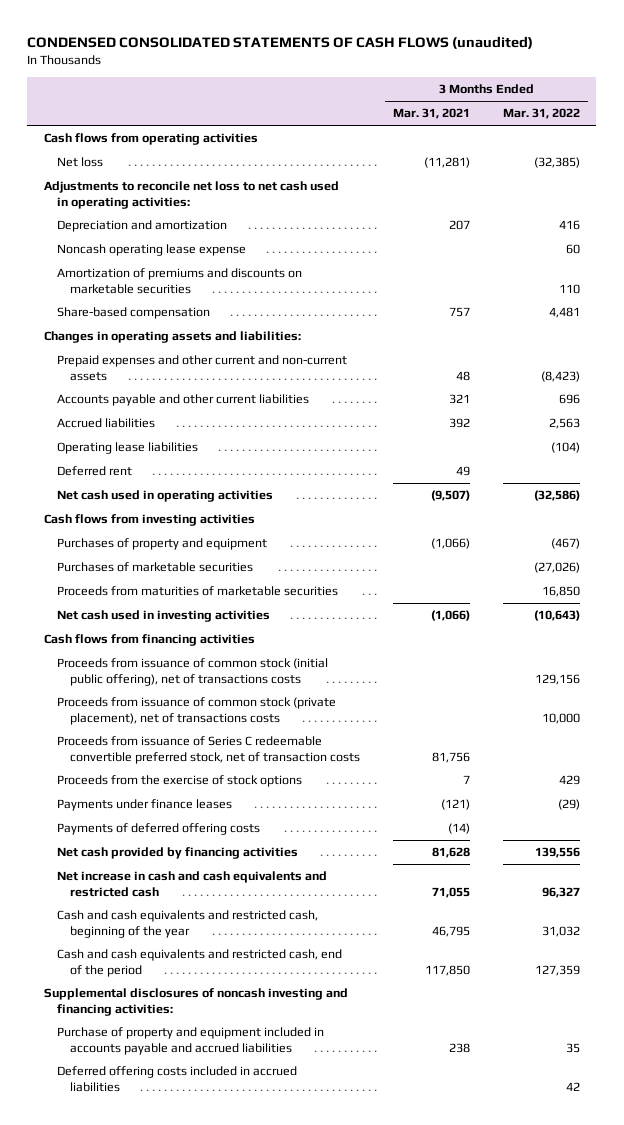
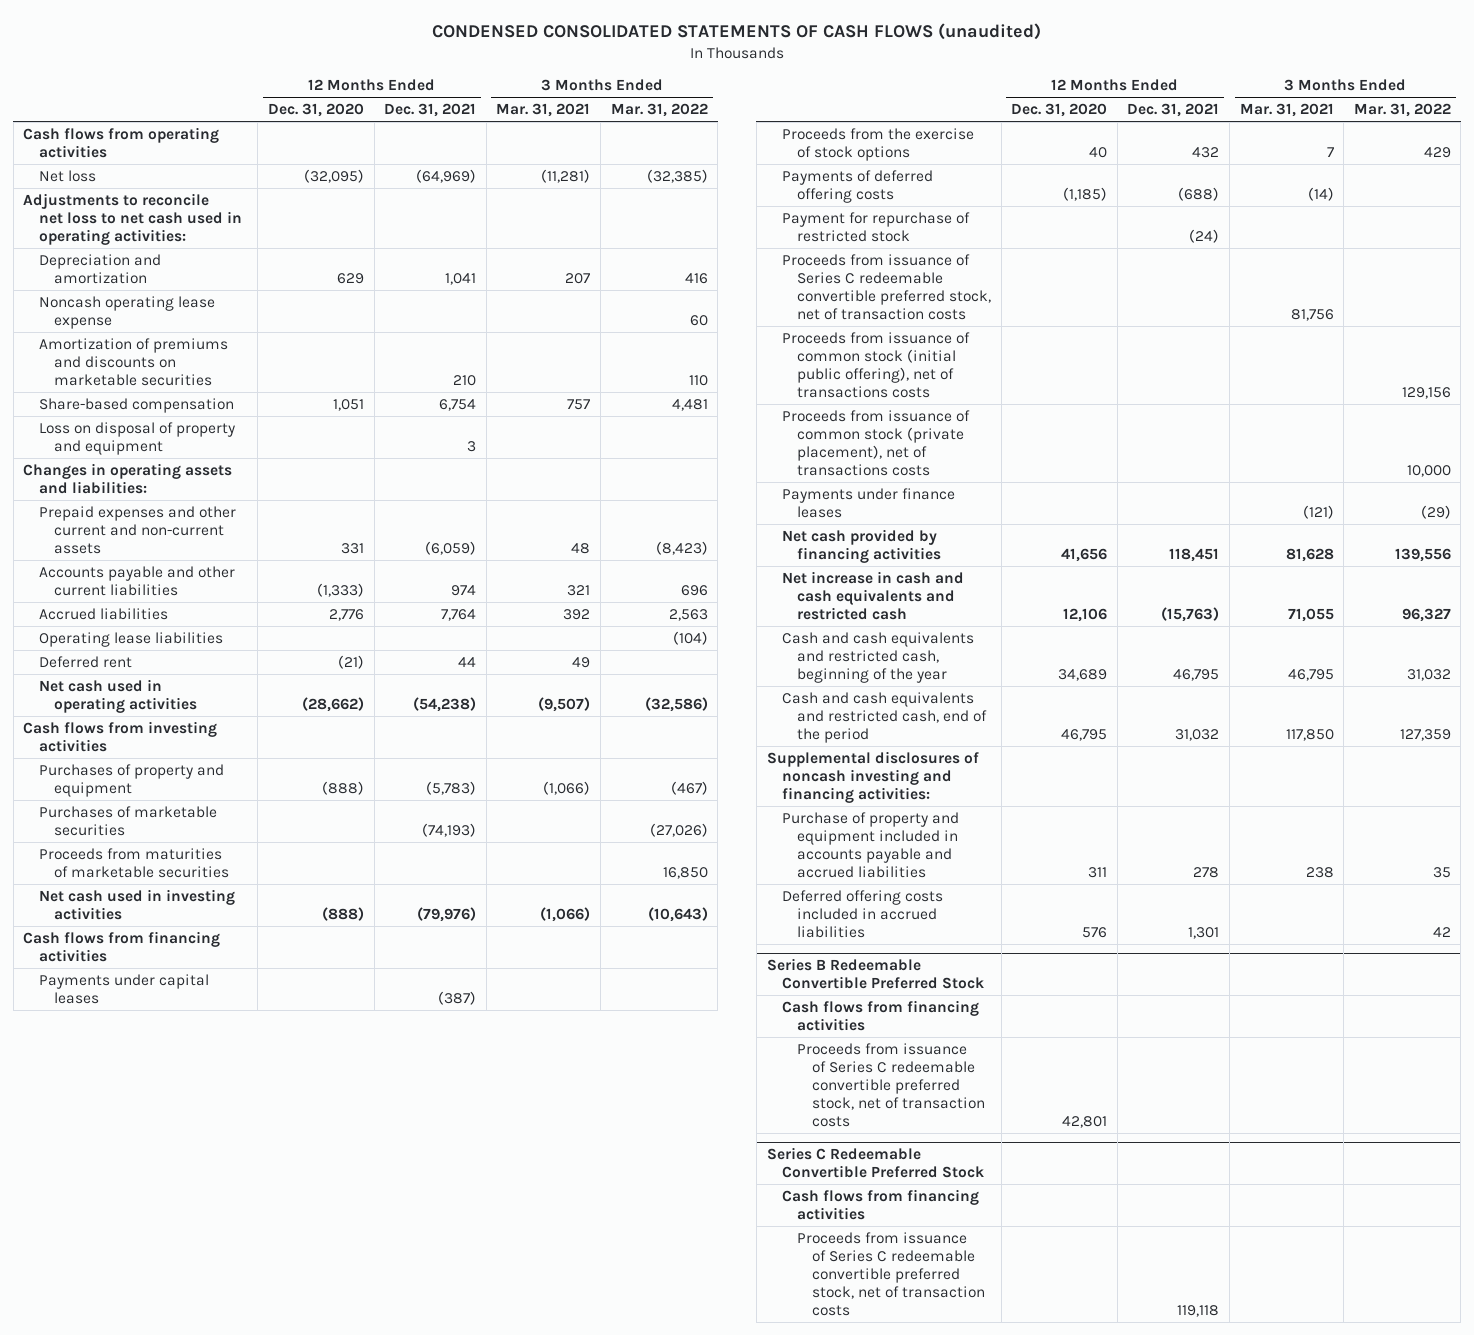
- | 3 Months Ended Mar. 31, 2021 | 3 Months Ended Mar. 31, 2022
+ | 12 Months Ended Dec. 31, 2020 | 12 Months Ended Dec. 31, 2021 | 3 Months Ended Mar. 31, 2021 | 3 Months Ended Mar. 31, 2022
+ Loss on disposal of property and equipment | | 3 | |
+ Payments under capital leases | | (387) | |
moved up: Proceeds from the exercise of stock options | 40 | 432 | 7 | 429
moved up: Payments of deferred offering costs | (1,185) | (688) | (14) |
+ Payment for repurchase of restricted stock | | (24) | |
moved up: Proceeds from issuance of Series C redeemable convertible preferred stock, net of transaction costs | | | 81,756 |
+ Series B Redeemable Convertible Preferred Stock
+ Cash flows from financing activities
+ Proceeds from issuance of Series C redeemable convertible preferred stock, net of transaction costs | 42,801 | | |
+ Series C Redeemable Convertible Preferred Stock
+ Cash flows from financing activities
+ Proceeds from issuance of Series C redeemable convertible preferred stock, net of transaction costs | | 119,118 | |

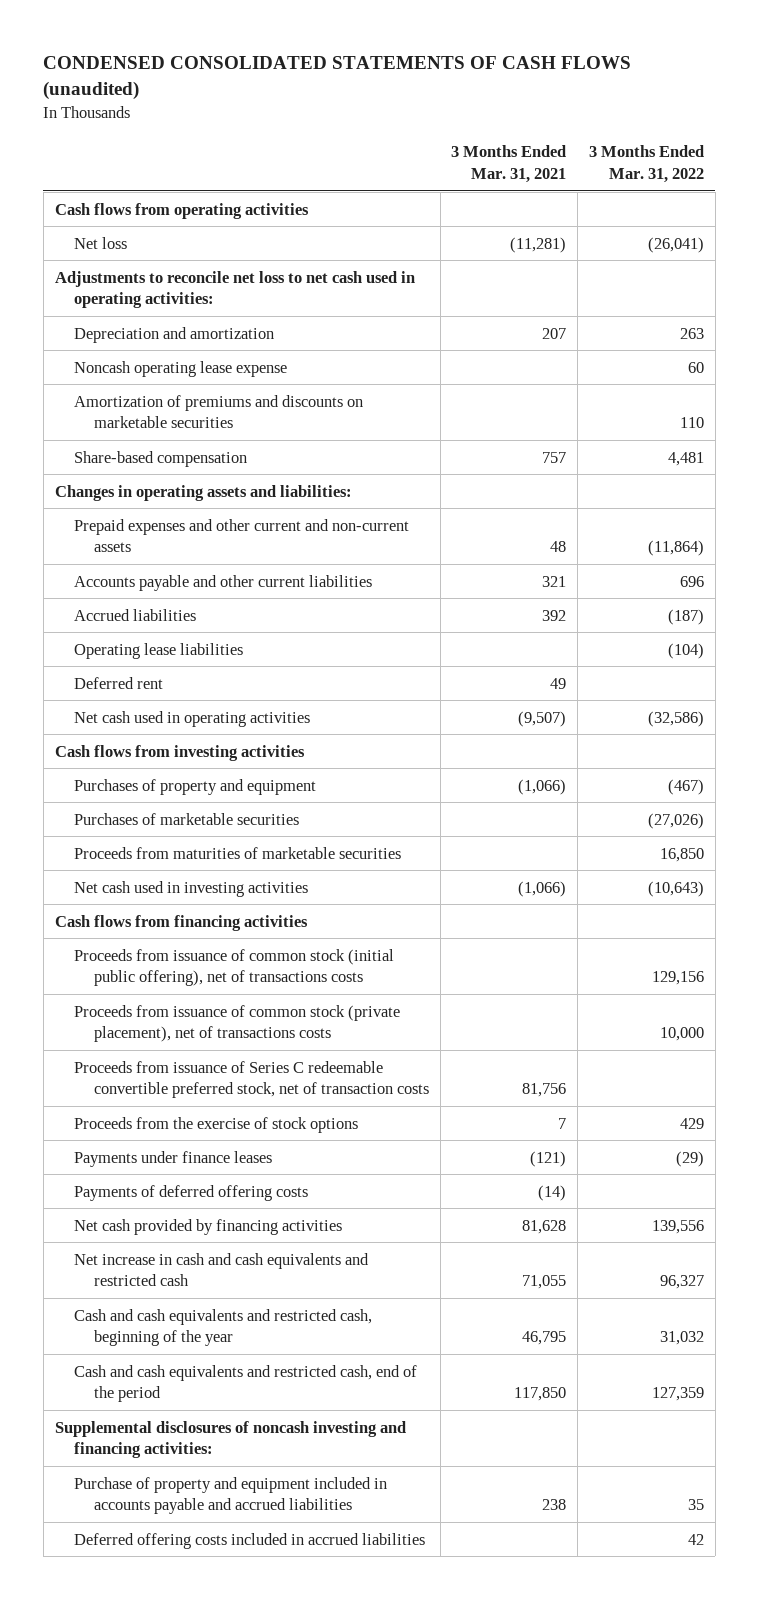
- | 12 Months Ended Dec. 31, 2020 | 12 Months Ended Dec. 31, 2021 | 3 Months Ended Mar. 31, 2021 | 3 Months Ended Mar. 31, 2022
+ | 3 Months Ended Mar. 31, 2021 | 3 Months Ended Mar. 31, 2022
- Net loss | (32,095) | (64,969) | (11,281) | (32,385)
+ Net loss | (11,281) | (26,041)
- Depreciation and amortization | 629 | 1,041 | 207 | 416
+ Depreciation and amortization | 207 | 263
- Loss on disposal of property and equipment | | 3 | |
- Prepaid expenses and other current and non-current assets | 331 | (6,059) | 48 | (8,423)
+ Prepaid expenses and other current and non-current assets | 48 | (11,864)
- Accrued liabilities | 2,776 | 7,764 | 392 | 2,563
+ Accrued liabilities | 392 | (187)
- Payments under capital leases | | (387) | |
- Payment for repurchase of restricted stock | | (24) | |
moved down: Proceeds from issuance of Series C redeemable convertible preferred stock, net of transaction costs | 81,756 |
moved down: Proceeds from the exercise of stock options | 7 | 429
moved down: Payments of deferred offering costs | (14) |
- Series B Redeemable Convertible Preferred Stock
- Cash flows from financing activities
- Proceeds from issuance of Series C redeemable convertible preferred stock, net of transaction costs | 42,801 | | |
- Series C Redeemable Convertible Preferred Stock
- Cash flows from financing activities
- Proceeds from issuance of Series C redeemable convertible preferred stock, net of transaction costs | | 119,118 | |

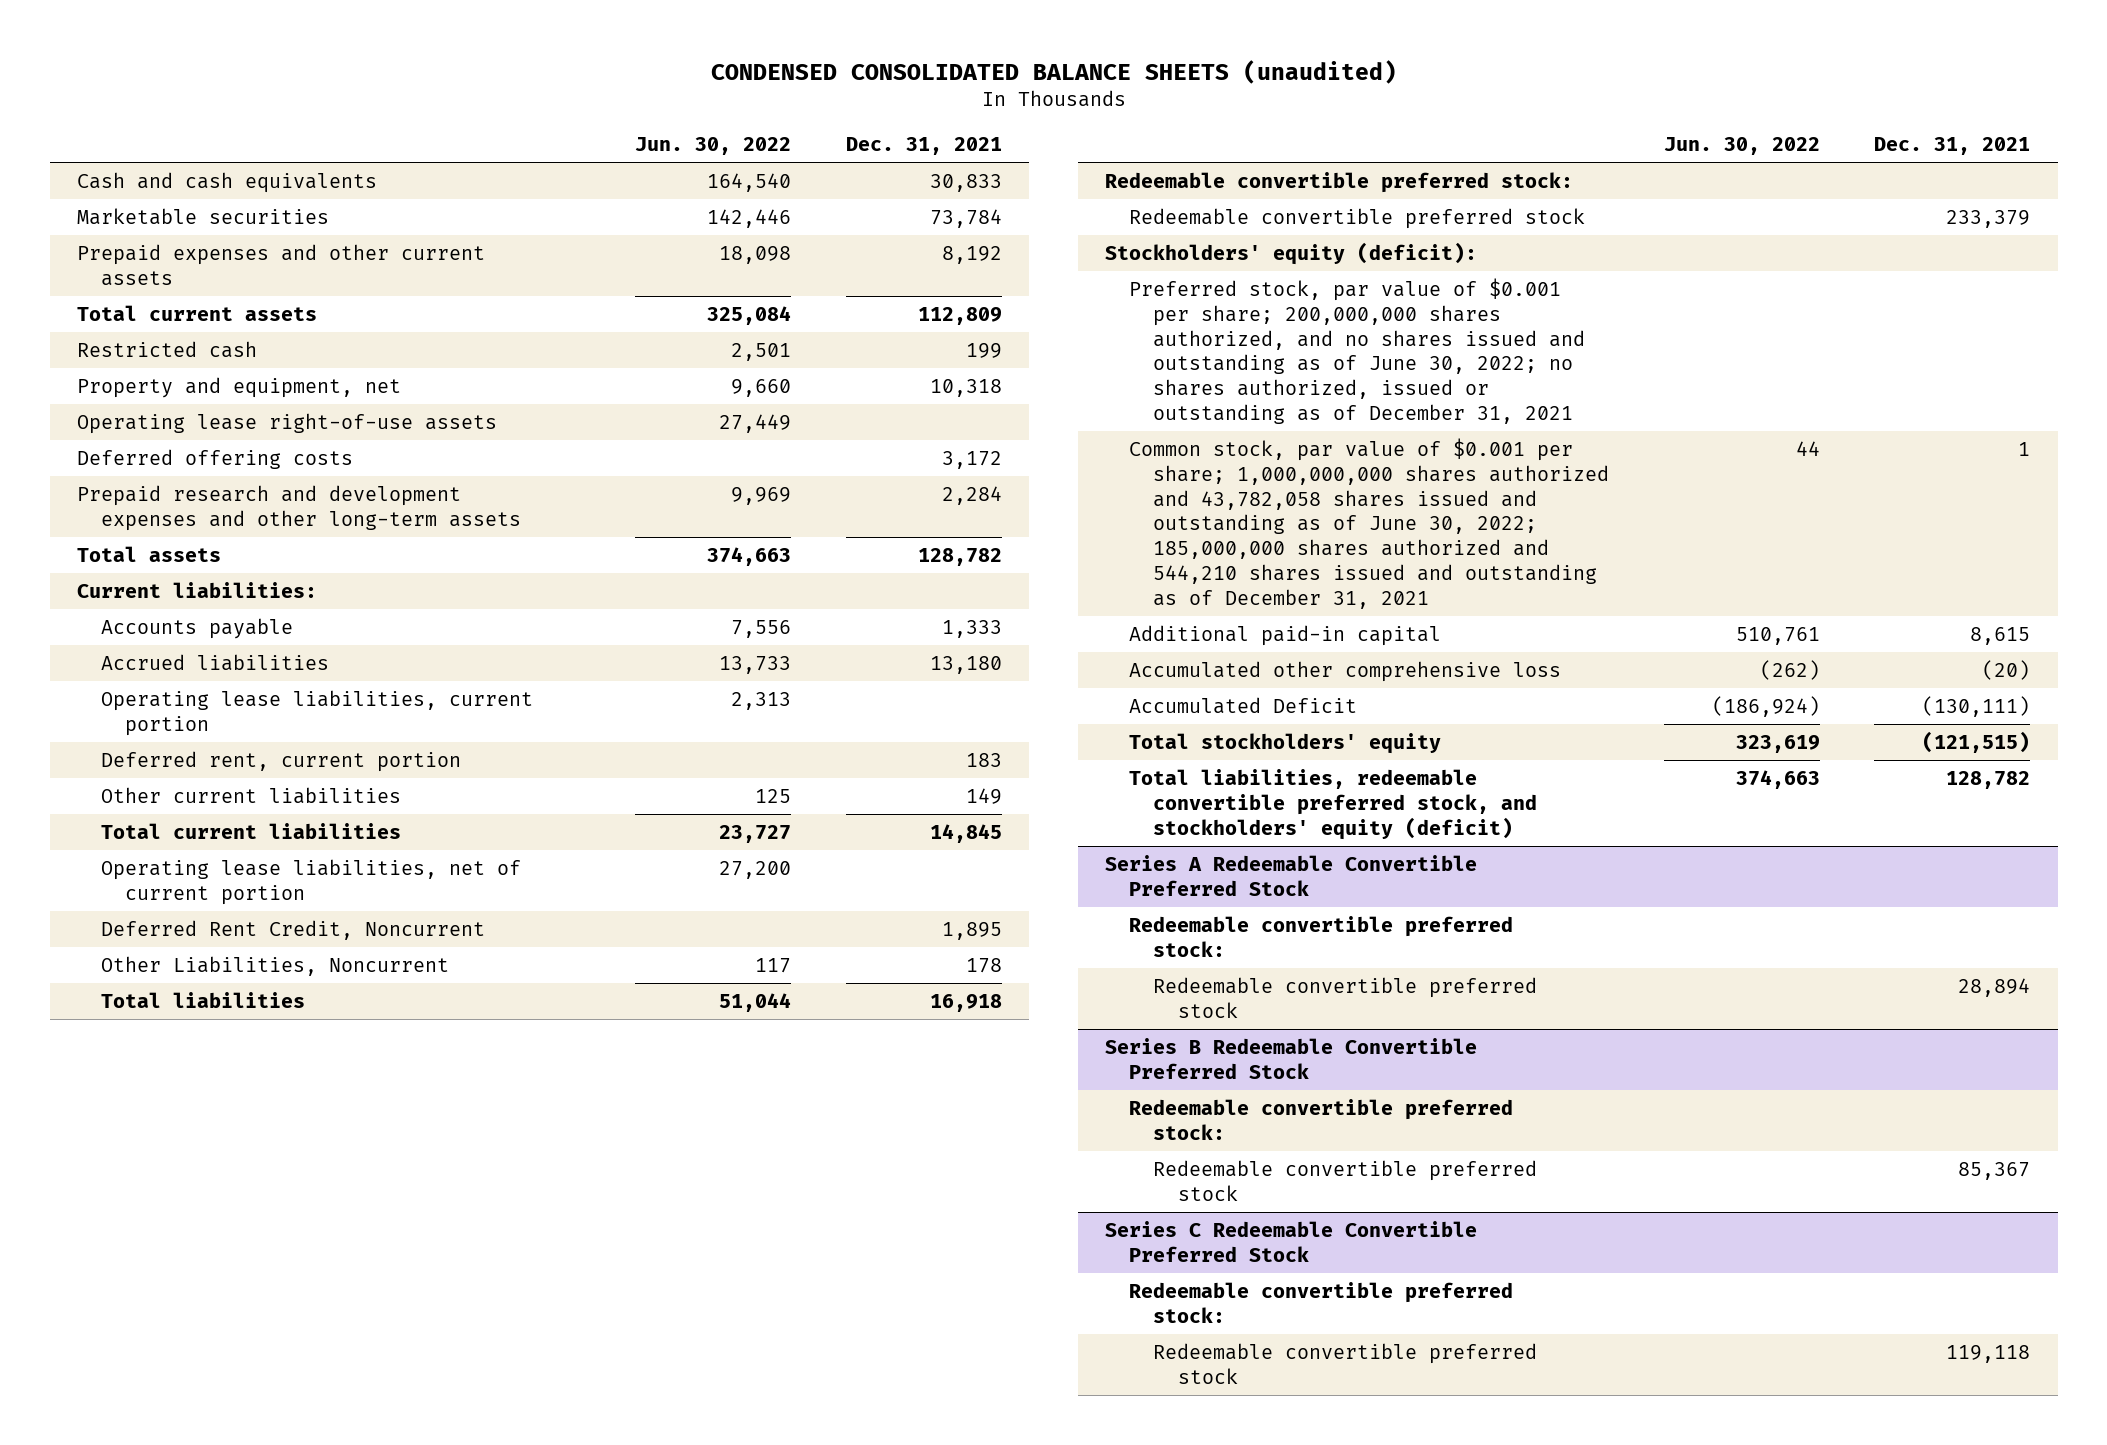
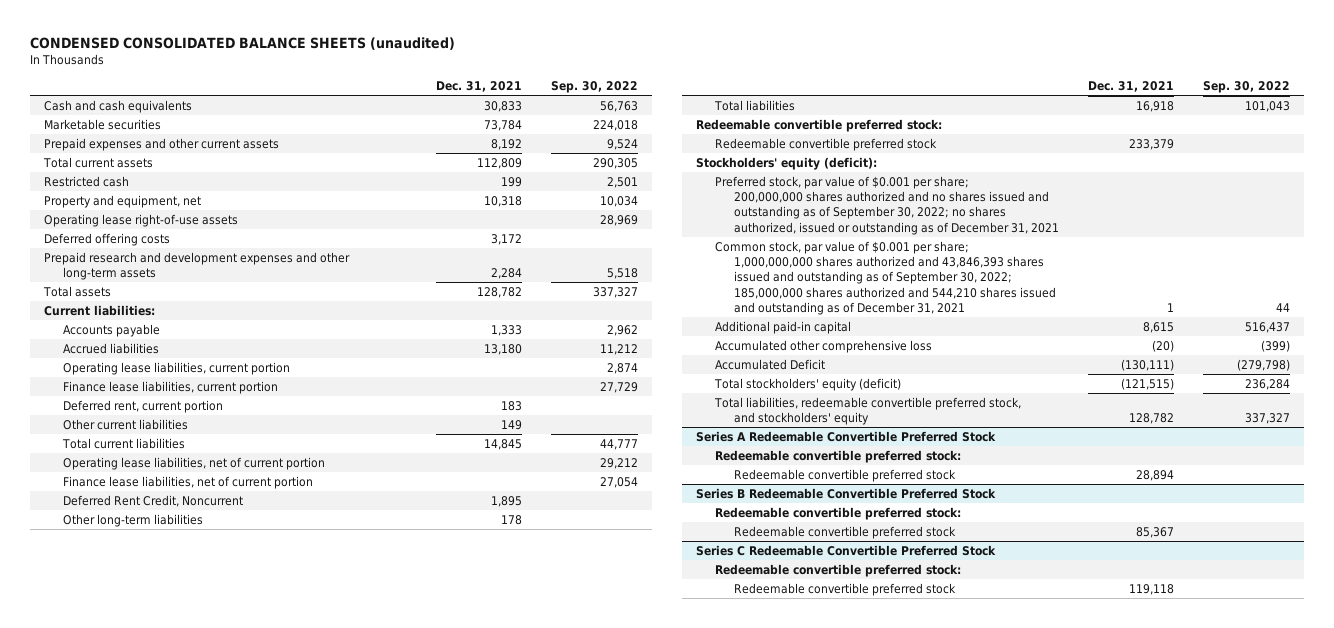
- | Jun. 30, 2022 | Dec. 31, 2021
+ | Dec. 31, 2021 | Sep. 30, 2022
+ Finance lease liabilities, current portion | | 27,729
+ Finance lease liabilities, net of current portion | | 27,054
- Other Liabilities, Noncurrent | 117 | 178
+ Other long-term liabilities | 178 |
- Preferred stock, par value of $0.001 per share; 200,000,000 shares authorized, and no shares issued and outstanding as of June 30, 2022; no shares authorized, issued or outstanding as of December 31, 2021
- Common stock, par value of $0.001 per share; 1,000,000,000 shares authorized and 43,782,058 shares issued and outstanding as of June 30, 2022; 185,000,000 shares authorized and 544,210 shares issued and outstanding as of December 31, 2021 | 44 | 1
+ Preferred stock, par value of $0.001 per share; 200,000,000 shares authorized and no shares issued and outstanding as of September 30, 2022; no shares authorized, issued or outstanding as of December 31, 2021
+ Common stock, par value of $0.001 per share; 1,000,000,000 shares authorized and 43,846,393 shares issued and outstanding as of September 30, 2022; 185,000,000 shares authorized and 544,210 shares issued and outstanding as of December 31, 2021 | 1 | 44
- Total stockholders' equity | 323,619 | (121,515)
- Total liabilities, redeemable convertible preferred stock, and stockholders' equity (deficit) | 374,663 | 128,782
+ Total stockholders' equity (deficit) | (121,515) | 236,284
+ Total liabilities, redeemable convertible preferred stock, and stockholders' equity | 128,782 | 337,327

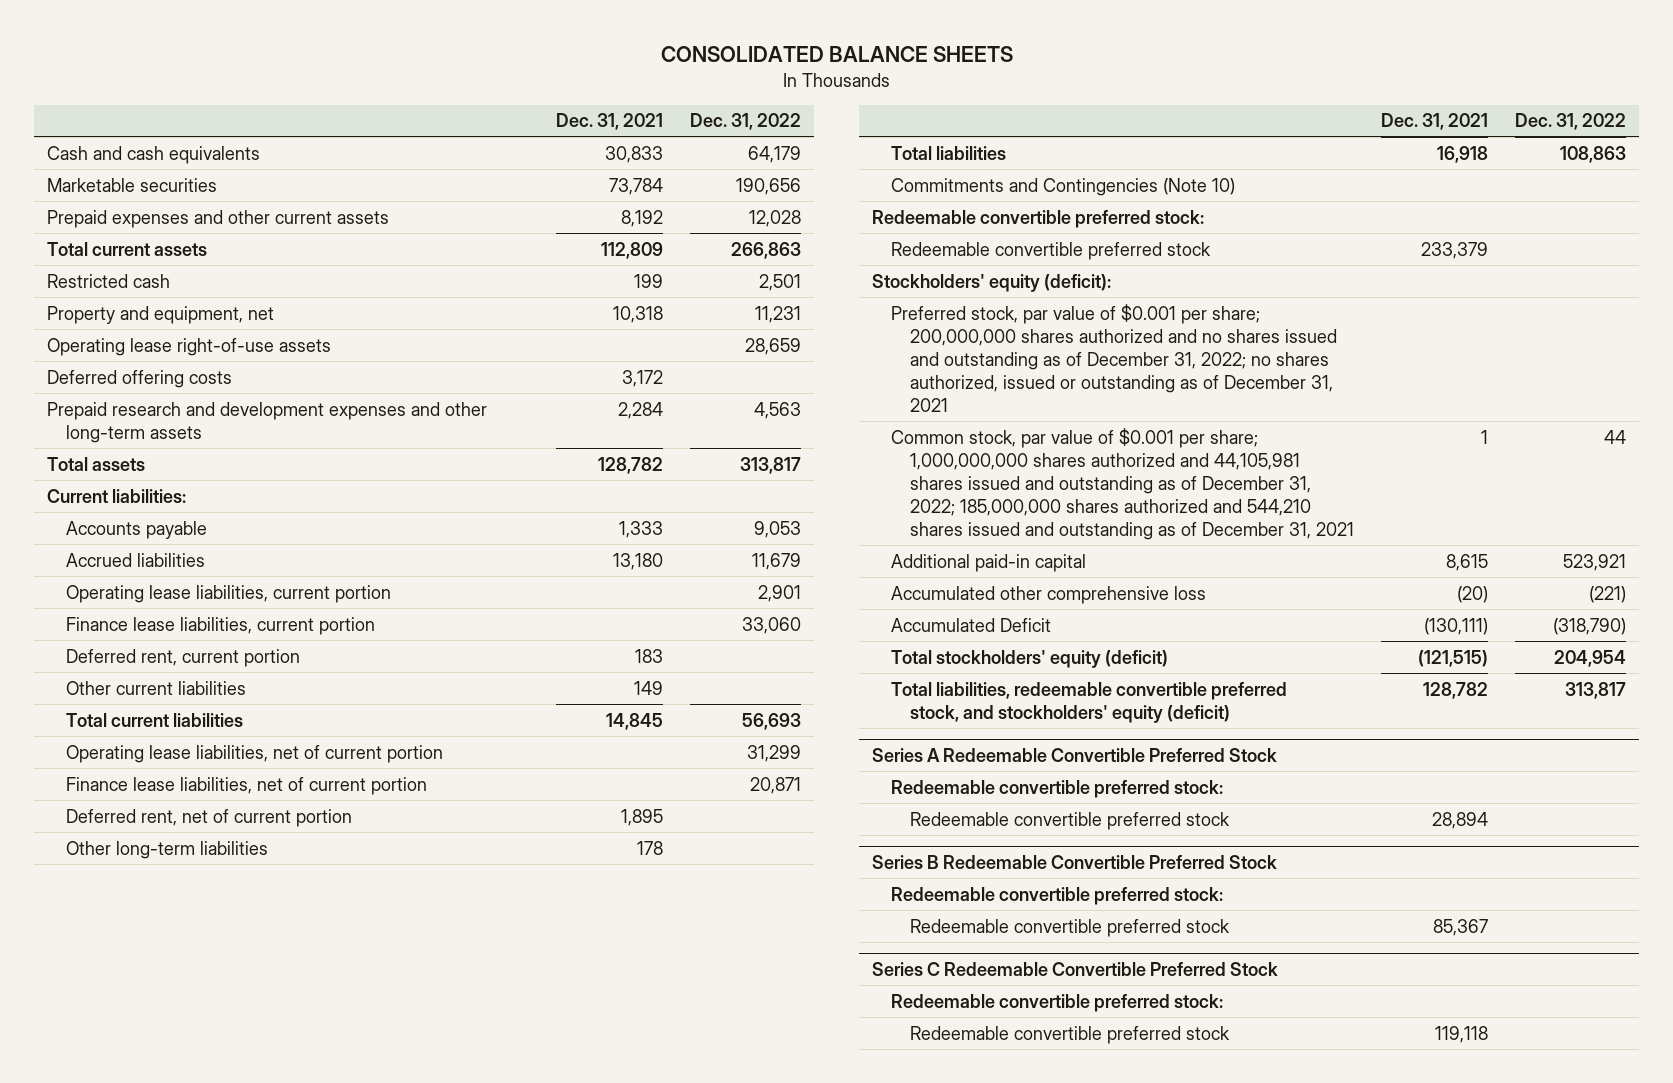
- CONDENSED CONSOLIDATED BALANCE SHEETS (unaudited)
+ CONSOLIDATED BALANCE SHEETS
- | Dec. 31, 2021 | Sep. 30, 2022
+ | Dec. 31, 2021 | Dec. 31, 2022
- Deferred Rent Credit, Noncurrent | 1,895 |
+ Deferred rent, net of current portion | 1,895 |
+ Commitments and Contingencies (Note 10)
- Preferred stock, par value of $0.001 per share; 200,000,000 shares authorized and no shares issued and outstanding as of September 30, 2022; no shares authorized, issued or outstanding as of December 31, 2021
- Common stock, par value of $0.001 per share; 1,000,000,000 shares authorized and 43,846,393 shares issued and outstanding as of September 30, 2022; 185,000,000 shares authorized and 544,210 shares issued and outstanding as of December 31, 2021 | 1 | 44
+ Preferred stock, par value of $0.001 per share; 200,000,000 shares authorized and no shares issued and outstanding as of December 31, 2022; no shares authorized, issued or outstanding as of December 31, 2021
+ Common stock, par value of $0.001 per share; 1,000,000,000 shares authorized and 44,105,981 shares issued and outstanding as of December 31, 2022; 185,000,000 shares authorized and 544,210 shares issued and outstanding as of December 31, 2021 | 1 | 44
- Total liabilities, redeemable convertible preferred stock, and stockholders' equity | 128,782 | 337,327
+ Total liabilities, redeemable convertible preferred stock, and stockholders' equity (deficit) | 128,782 | 313,817

